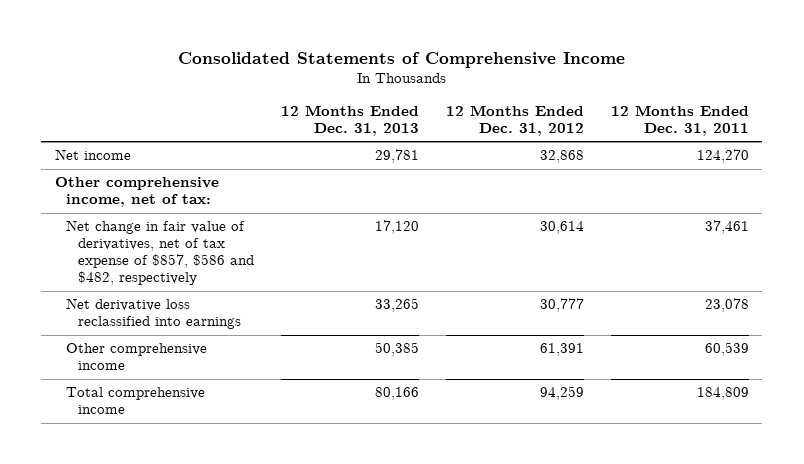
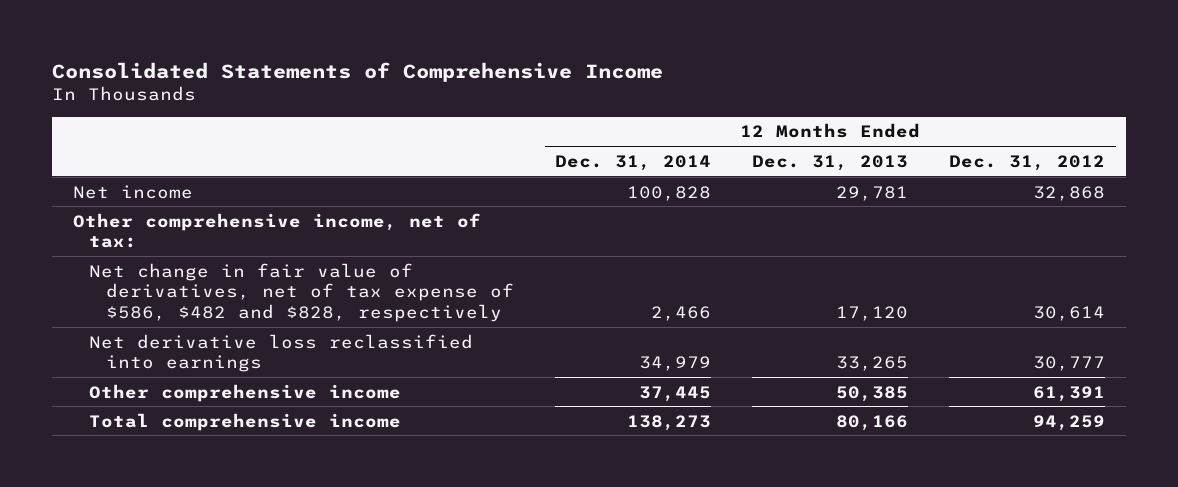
- | 12 Months Ended Dec. 31, 2013 | 12 Months Ended Dec. 31, 2012 | 12 Months Ended Dec. 31, 2011
+ | 12 Months Ended Dec. 31, 2014 | 12 Months Ended Dec. 31, 2013 | 12 Months Ended Dec. 31, 2012
- Net change in fair value of derivatives, net of tax expense of $857, $586 and $482, respectively | 17,120 | 30,614 | 37,461
+ Net change in fair value of derivatives, net of tax expense of $586, $482 and $828, respectively | 2,466 | 17,120 | 30,614

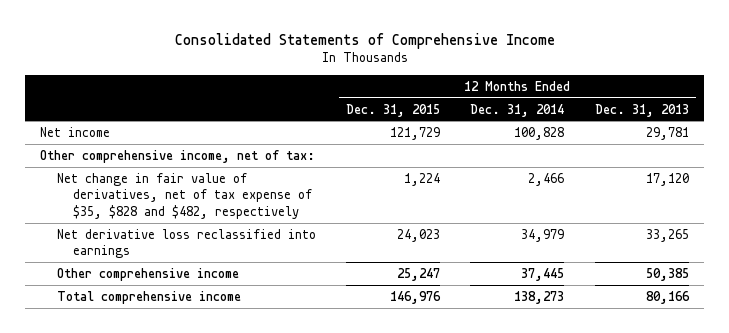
- | 12 Months Ended Dec. 31, 2014 | 12 Months Ended Dec. 31, 2013 | 12 Months Ended Dec. 31, 2012
+ | 12 Months Ended Dec. 31, 2015 | 12 Months Ended Dec. 31, 2014 | 12 Months Ended Dec. 31, 2013
- Net change in fair value of derivatives, net of tax expense of $586, $482 and $828, respectively | 2,466 | 17,120 | 30,614
+ Net change in fair value of derivatives, net of tax expense of $35, $828 and $482, respectively | 1,224 | 2,466 | 17,120

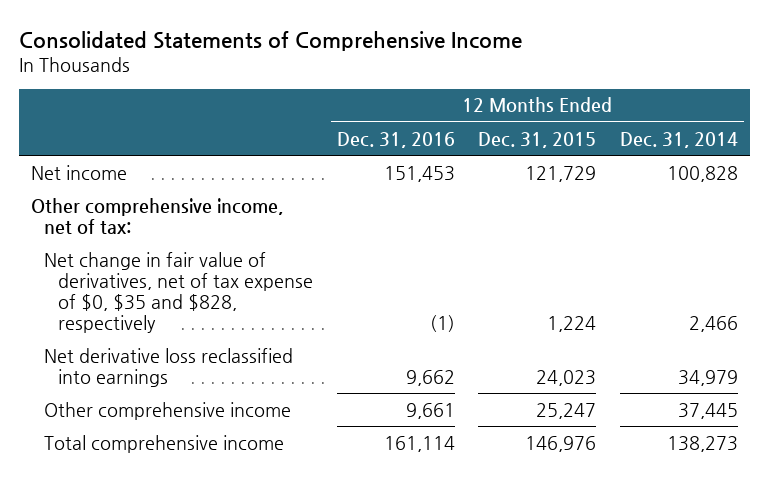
- | 12 Months Ended Dec. 31, 2015 | 12 Months Ended Dec. 31, 2014 | 12 Months Ended Dec. 31, 2013
+ | 12 Months Ended Dec. 31, 2016 | 12 Months Ended Dec. 31, 2015 | 12 Months Ended Dec. 31, 2014
- Net change in fair value of derivatives, net of tax expense of $35, $828 and $482, respectively | 1,224 | 2,466 | 17,120
+ Net change in fair value of derivatives, net of tax expense of $0, $35 and $828, respectively | (1) | 1,224 | 2,466

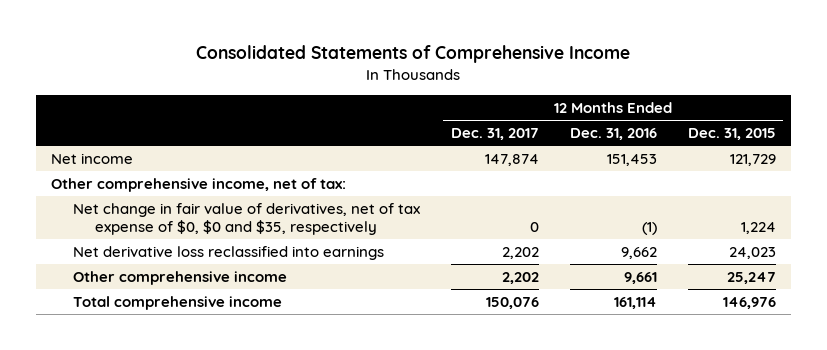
- | 12 Months Ended Dec. 31, 2016 | 12 Months Ended Dec. 31, 2015 | 12 Months Ended Dec. 31, 2014
+ | 12 Months Ended Dec. 31, 2017 | 12 Months Ended Dec. 31, 2016 | 12 Months Ended Dec. 31, 2015
- Net change in fair value of derivatives, net of tax expense of $0, $35 and $828, respectively | (1) | 1,224 | 2,466
+ Net change in fair value of derivatives, net of tax expense of $0, $0 and $35, respectively | 0 | (1) | 1,224

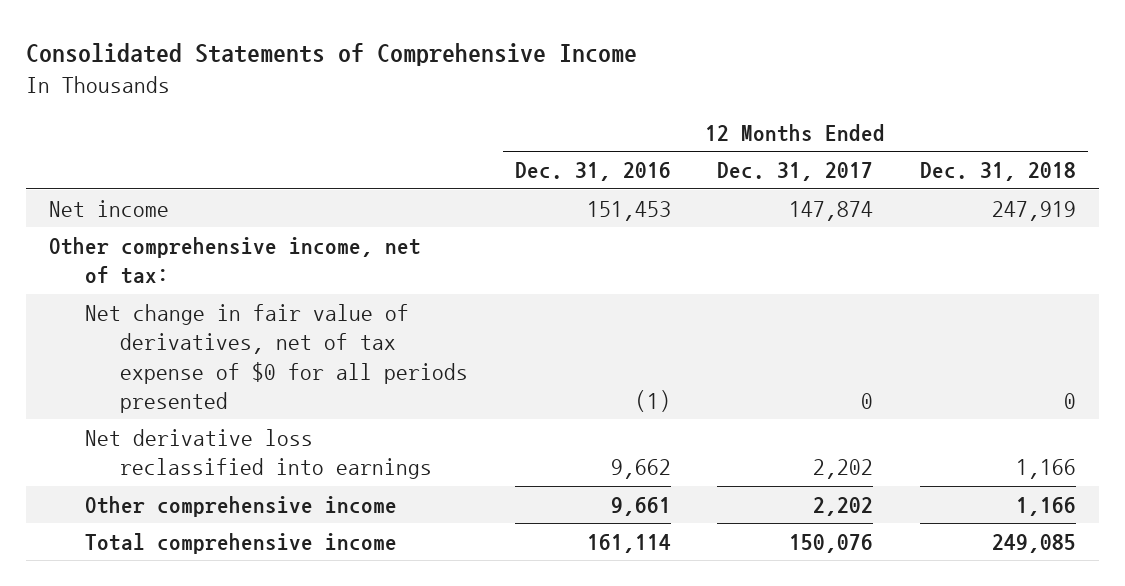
- | 12 Months Ended Dec. 31, 2017 | 12 Months Ended Dec. 31, 2016 | 12 Months Ended Dec. 31, 2015
+ | 12 Months Ended Dec. 31, 2016 | 12 Months Ended Dec. 31, 2017 | 12 Months Ended Dec. 31, 2018
- Net change in fair value of derivatives, net of tax expense of $0, $0 and $35, respectively | 0 | (1) | 1,224
+ Net change in fair value of derivatives, net of tax expense of $0 for all periods presented | (1) | 0 | 0

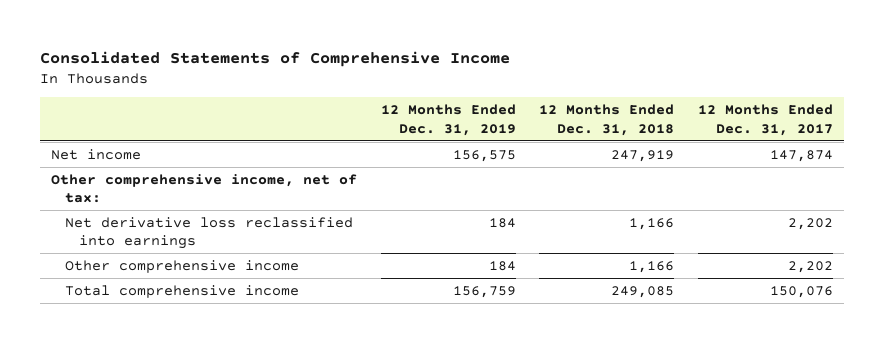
- | 12 Months Ended Dec. 31, 2016 | 12 Months Ended Dec. 31, 2017 | 12 Months Ended Dec. 31, 2018
+ | 12 Months Ended Dec. 31, 2019 | 12 Months Ended Dec. 31, 2018 | 12 Months Ended Dec. 31, 2017
- Net change in fair value of derivatives, net of tax expense of $0 for all periods presented | (1) | 0 | 0

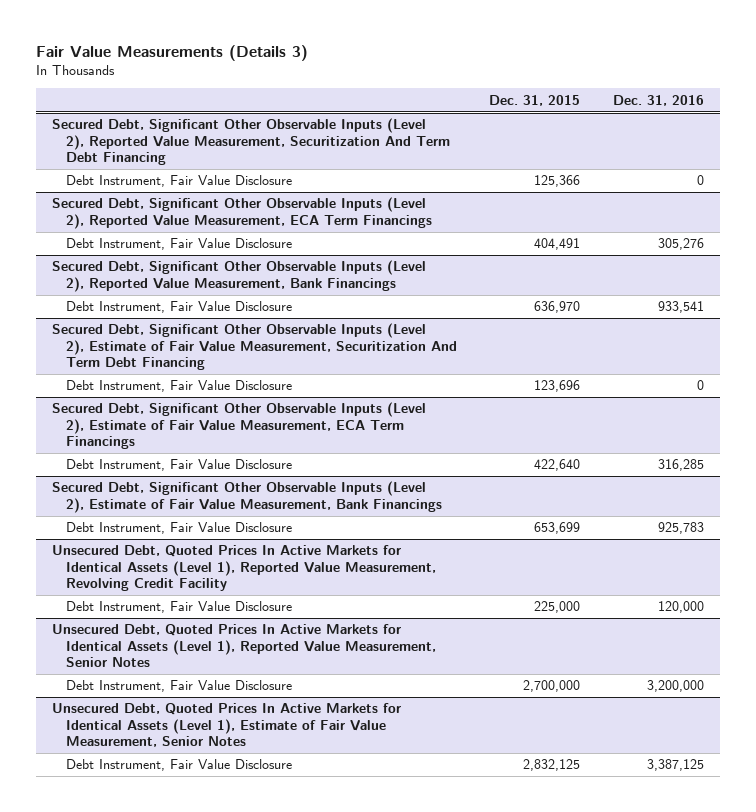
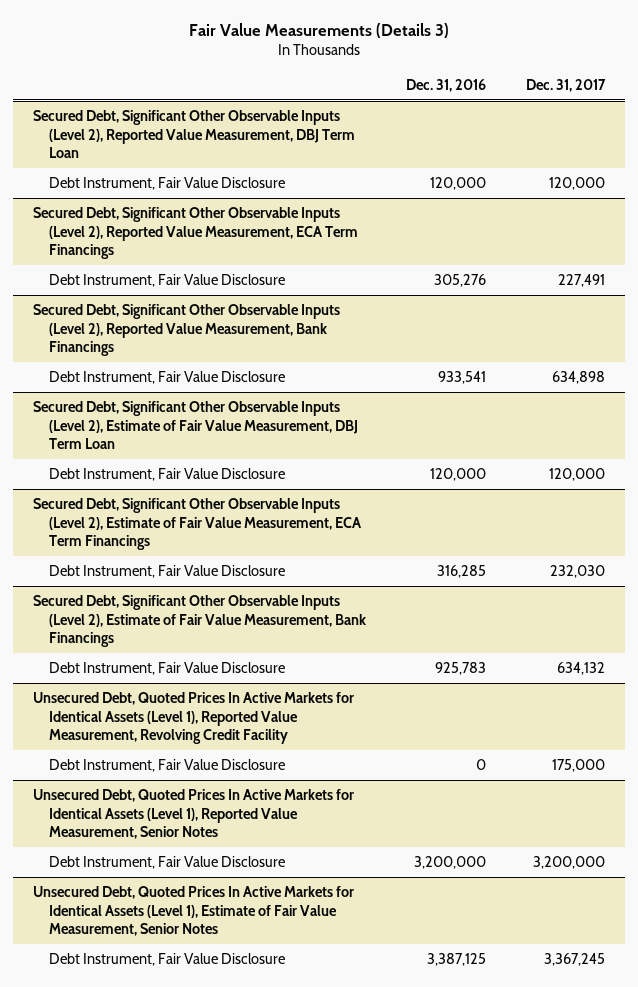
- | Dec. 31, 2015 | Dec. 31, 2016
+ | Dec. 31, 2016 | Dec. 31, 2017
- Secured Debt, Significant Other Observable Inputs (Level 2), Reported Value Measurement, Securitization And Term Debt Financing
- Debt Instrument, Fair Value Disclosure | 125,366 | 0
+ Secured Debt, Significant Other Observable Inputs (Level 2), Reported Value Measurement, DBJ Term Loan
+ Debt Instrument, Fair Value Disclosure | 120,000 | 120,000
- Secured Debt, Significant Other Observable Inputs (Level 2), Estimate of Fair Value Measurement, Securitization And Term Debt Financing
- Debt Instrument, Fair Value Disclosure | 123,696 | 0
+ Secured Debt, Significant Other Observable Inputs (Level 2), Estimate of Fair Value Measurement, DBJ Term Loan
+ Debt Instrument, Fair Value Disclosure | 120,000 | 120,000
@ Unsecured Debt, Quoted Prices In Active Markets for Identical Assets (Level 1), Reported Value Measurement, Revolving Credit Facility
- Debt Instrument, Fair Value Disclosure | 225,000 | 120,000
+ Debt Instrument, Fair Value Disclosure | 0 | 175,000

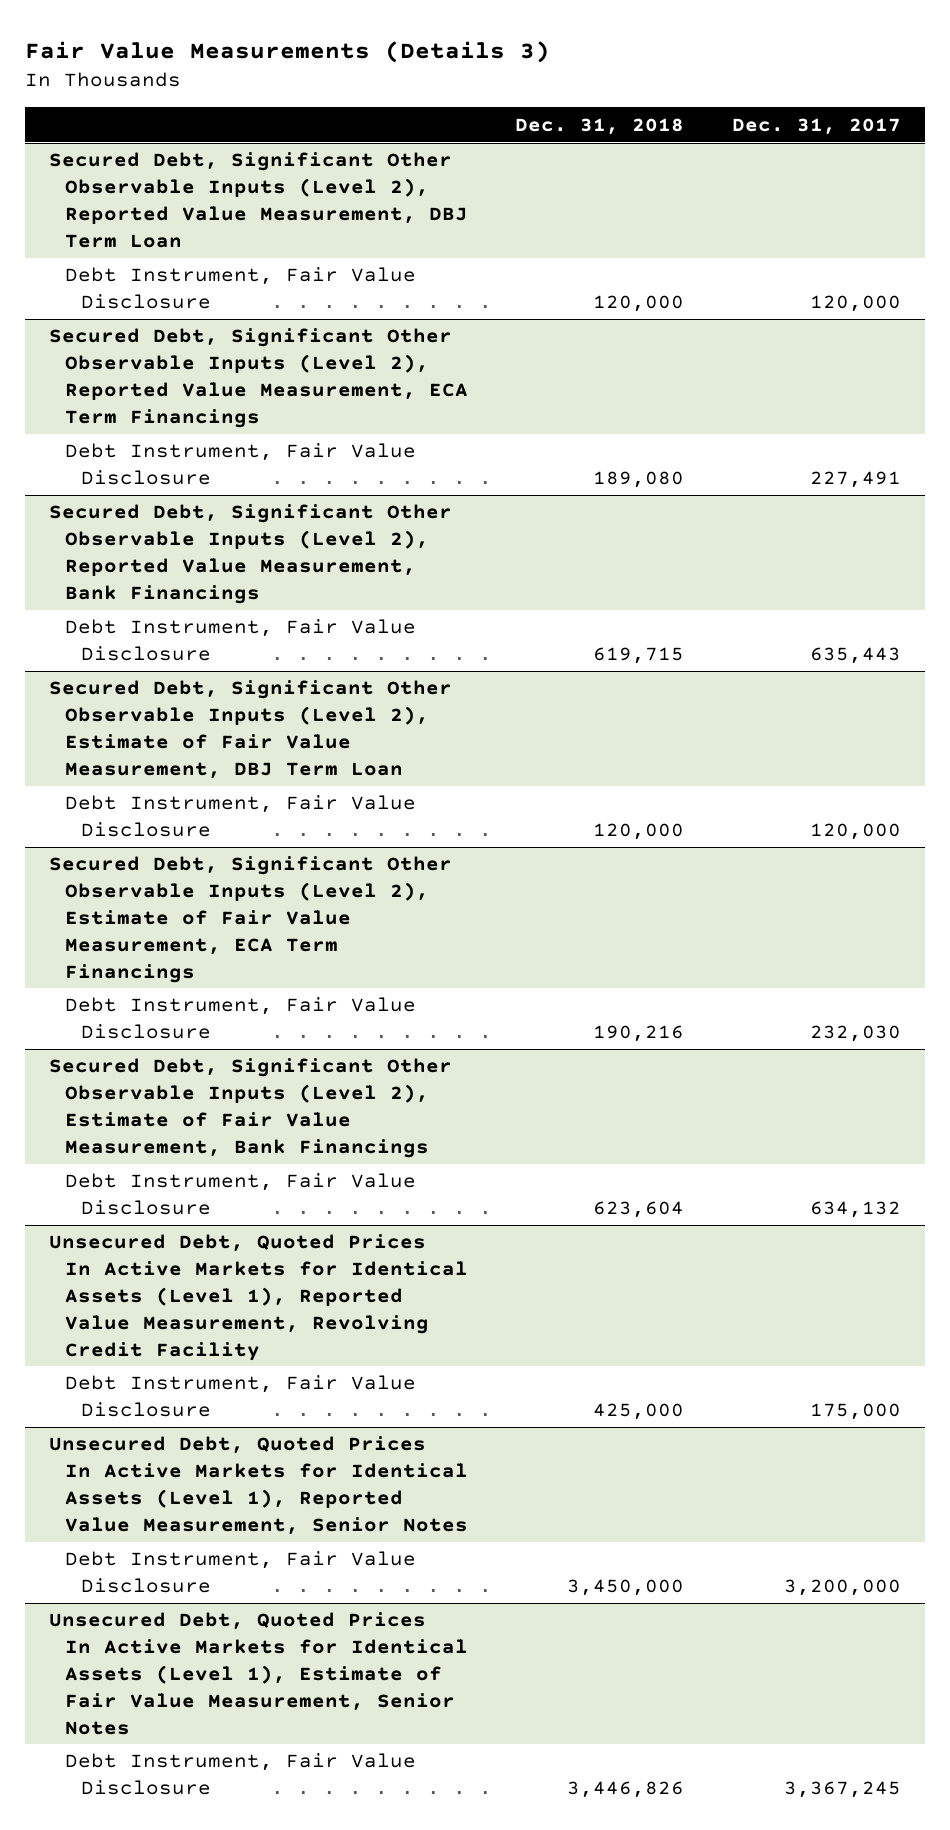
- | Dec. 31, 2016 | Dec. 31, 2017
+ | Dec. 31, 2018 | Dec. 31, 2017
@ Secured Debt, Significant Other Observable Inputs (Level 2), Reported Value Measurement, Bank Financings
- Debt Instrument, Fair Value Disclosure | 933,541 | 634,898
+ Debt Instrument, Fair Value Disclosure | 619,715 | 635,443

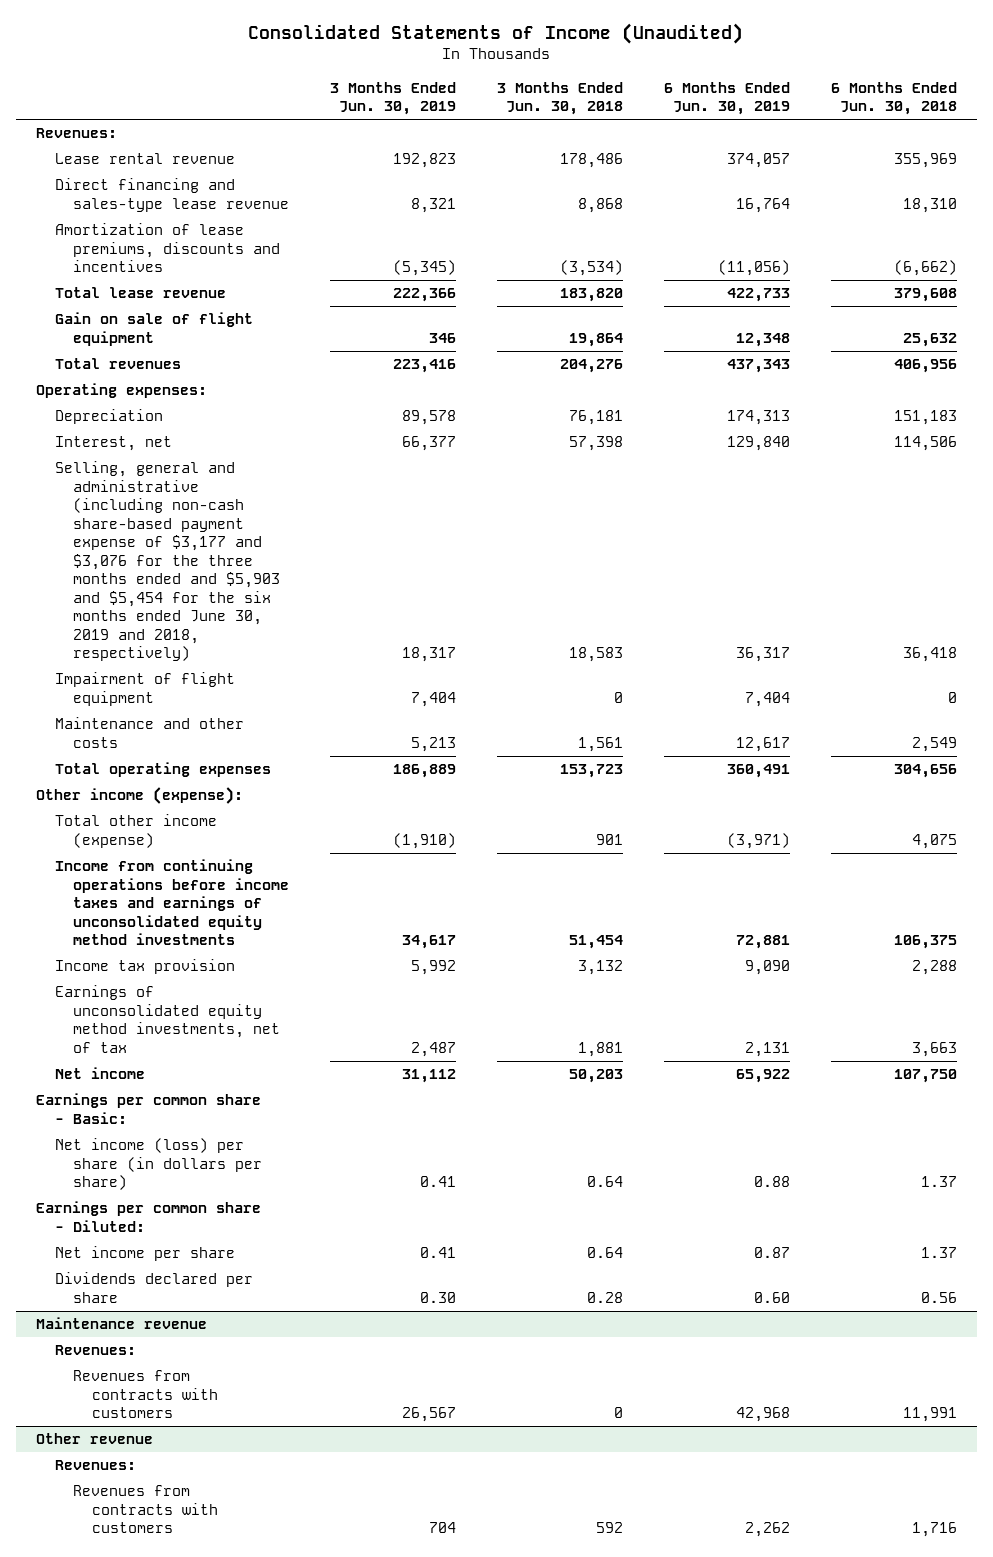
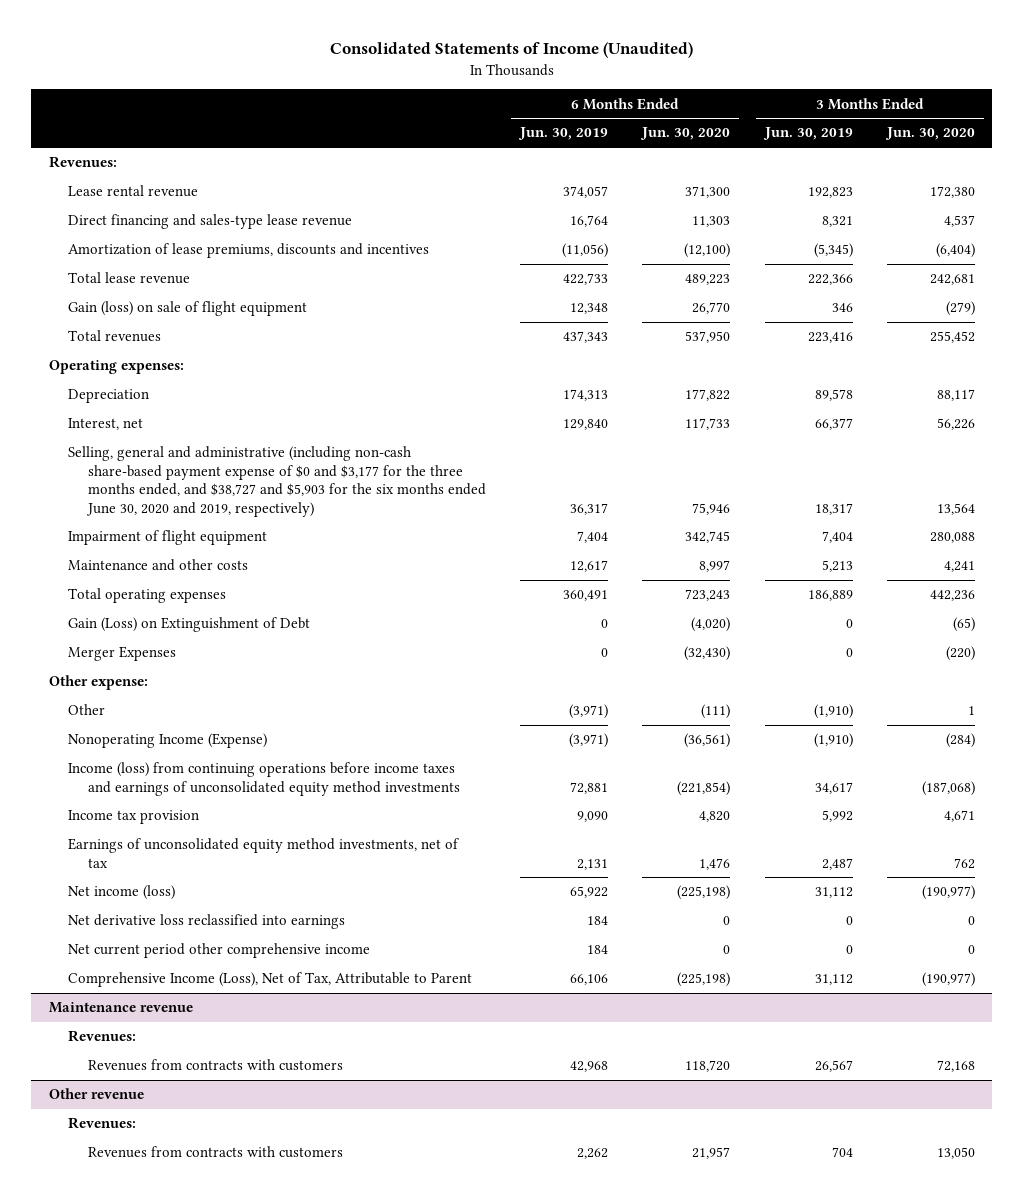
- | 3 Months Ended Jun. 30, 2019 | 3 Months Ended Jun. 30, 2018 | 6 Months Ended Jun. 30, 2019 | 6 Months Ended Jun. 30, 2018
+ | 6 Months Ended Jun. 30, 2019 | 6 Months Ended Jun. 30, 2020 | 3 Months Ended Jun. 30, 2019 | 3 Months Ended Jun. 30, 2020
- Gain on sale of flight equipment | 346 | 19,864 | 12,348 | 25,632
+ Gain (loss) on sale of flight equipment | 12,348 | 26,770 | 346 | (279)
- Selling, general and administrative (including non-cash share-based payment expense of $3,177 and $3,076 for the three months ended and $5,903 and $5,454 for the six months ended June 30, 2019 and 2018, respectively) | 18,317 | 18,583 | 36,317 | 36,418
+ Selling, general and administrative (including non-cash share-based payment expense of $0 and $3,177 for the three months ended, and $38,727 and $5,903 for the six months ended June 30, 2020 and 2019, respectively) | 36,317 | 75,946 | 18,317 | 13,564
- Other income (expense):
- Total other income (expense) | (1,910) | 901 | (3,971) | 4,075
- Income from continuing operations before income taxes and earnings of unconsolidated equity method investments | 34,617 | 51,454 | 72,881 | 106,375
+ Gain (Loss) on Extinguishment of Debt | 0 | (4,020) | 0 | (65)
+ Merger Expenses | 0 | (32,430) | 0 | (220)
+ Other expense:
+ Other | (3,971) | (111) | (1,910) | 1
+ Nonoperating Income (Expense) | (3,971) | (36,561) | (1,910) | (284)
+ Income (loss) from continuing operations before income taxes and earnings of unconsolidated equity method investments | 72,881 | (221,854) | 34,617 | (187,068)
- Net income | 31,112 | 50,203 | 65,922 | 107,750
- Earnings per common share - Basic:
- Net income (loss) per share (in dollars per share) | 0.41 | 0.64 | 0.88 | 1.37
- Earnings per common share - Diluted:
- Net income per share | 0.41 | 0.64 | 0.87 | 1.37
- Dividends declared per share | 0.30 | 0.28 | 0.60 | 0.56
+ Net income (loss) | 65,922 | (225,198) | 31,112 | (190,977)
+ Net derivative loss reclassified into earnings | 184 | 0 | 0 | 0
+ Net current period other comprehensive income | 184 | 0 | 0 | 0
+ Comprehensive Income (Loss), Net of Tax, Attributable to Parent | 66,106 | (225,198) | 31,112 | (190,977)

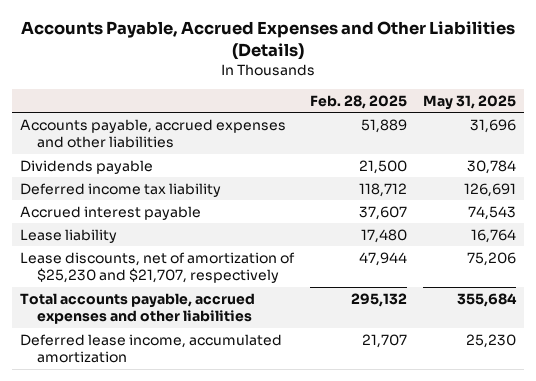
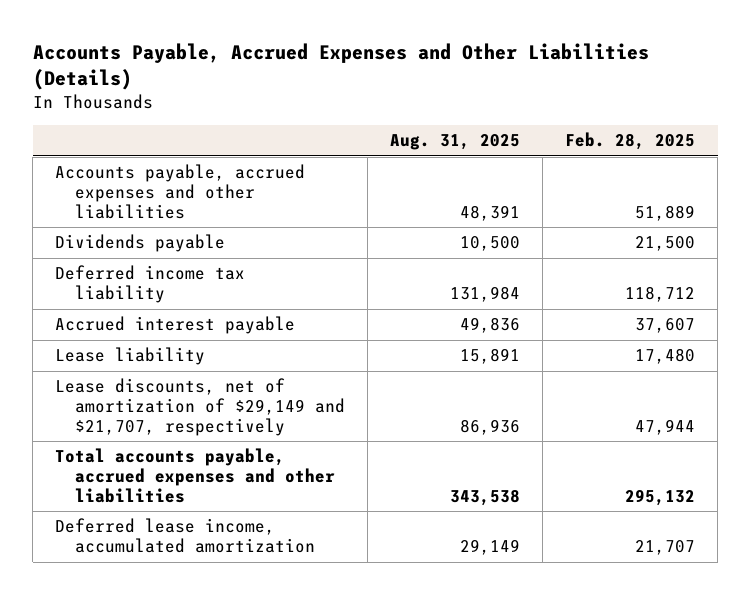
- | Feb. 28, 2025 | May 31, 2025
+ | Aug. 31, 2025 | Feb. 28, 2025
- Lease discounts, net of amortization of $25,230 and $21,707, respectively | 47,944 | 75,206
+ Lease discounts, net of amortization of $29,149 and $21,707, respectively | 86,936 | 47,944

